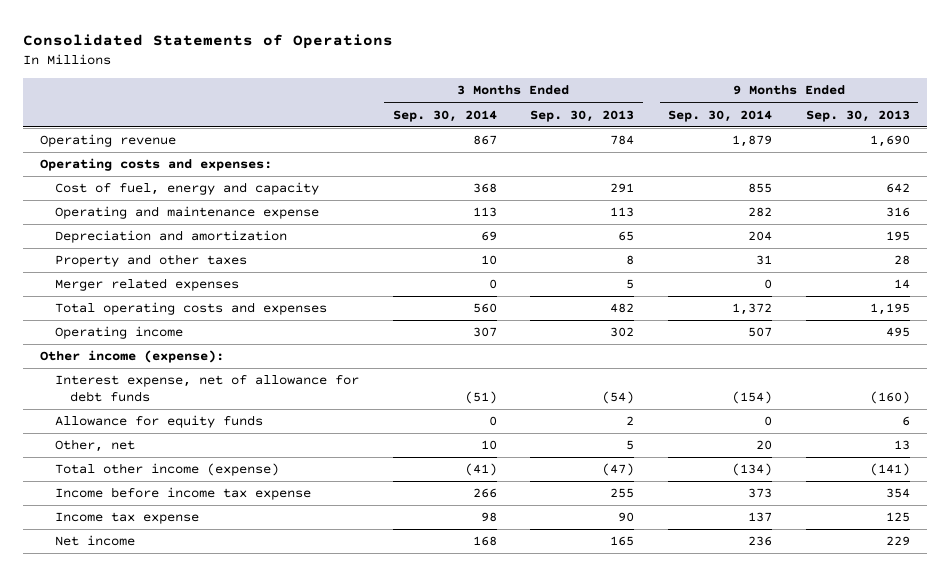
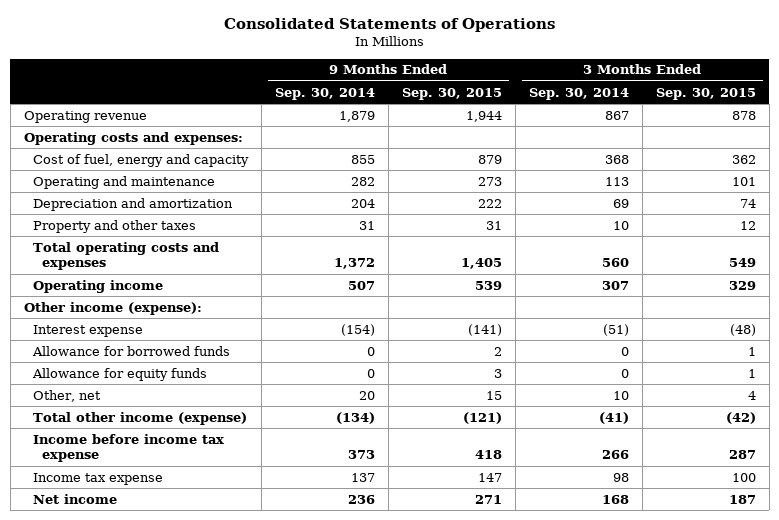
- | 3 Months Ended Sep. 30, 2014 | 3 Months Ended Sep. 30, 2013 | 9 Months Ended Sep. 30, 2014 | 9 Months Ended Sep. 30, 2013
+ | 9 Months Ended Sep. 30, 2014 | 9 Months Ended Sep. 30, 2015 | 3 Months Ended Sep. 30, 2014 | 3 Months Ended Sep. 30, 2015
- Operating and maintenance expense | 113 | 113 | 282 | 316
+ Operating and maintenance | 282 | 273 | 113 | 101
- Merger related expenses | 0 | 5 | 0 | 14
- Interest expense, net of allowance for debt funds | (51) | (54) | (154) | (160)
+ Interest expense | (154) | (141) | (51) | (48)
+ Allowance for borrowed funds | 0 | 2 | 0 | 1

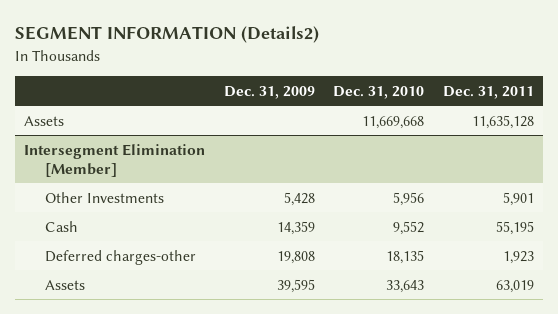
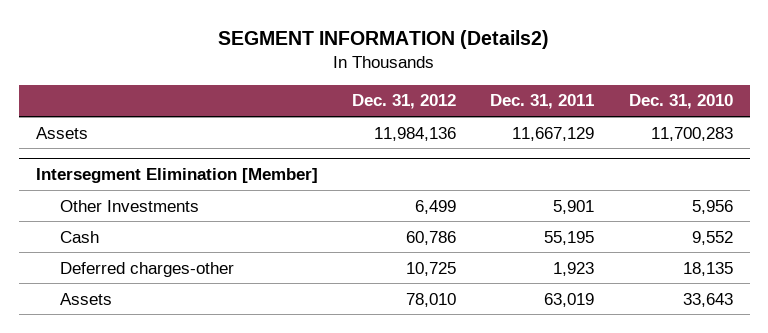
- | Dec. 31, 2009 | Dec. 31, 2010 | Dec. 31, 2011
+ | Dec. 31, 2012 | Dec. 31, 2011 | Dec. 31, 2010
- Assets | | 11,669,668 | 11,635,128
+ Assets | 11,984,136 | 11,667,129 | 11,700,283

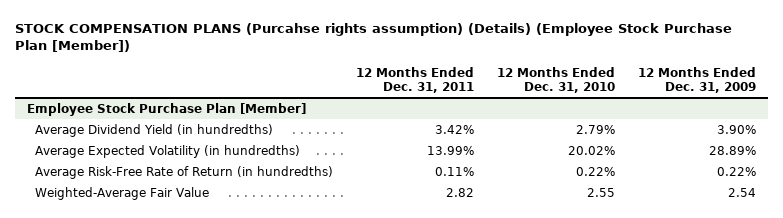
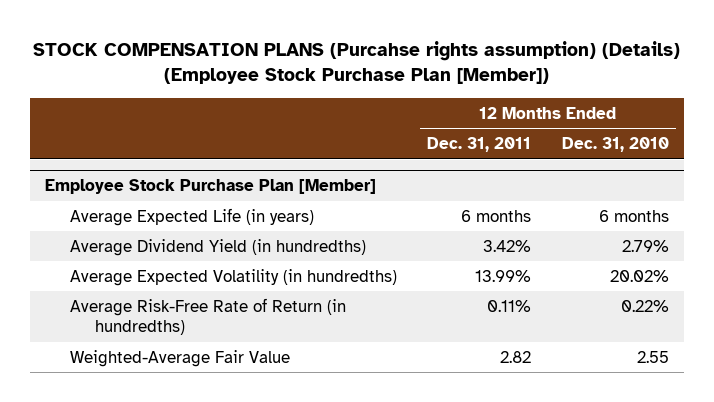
- | 12 Months Ended Dec. 31, 2011 | 12 Months Ended Dec. 31, 2010 | 12 Months Ended Dec. 31, 2009
+ | 12 Months Ended Dec. 31, 2011 | 12 Months Ended Dec. 31, 2010
@ Employee Stock Purchase Plan [Member]
+ Average Expected Life (in years) | 6 months | 6 months

